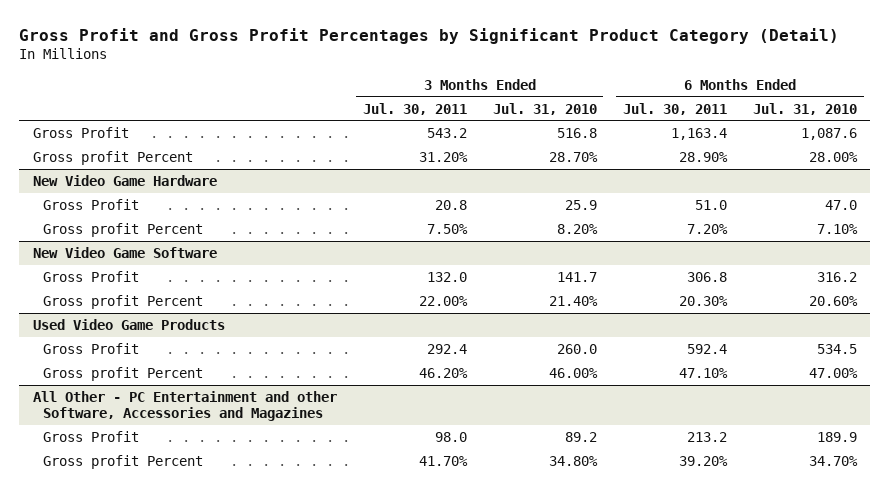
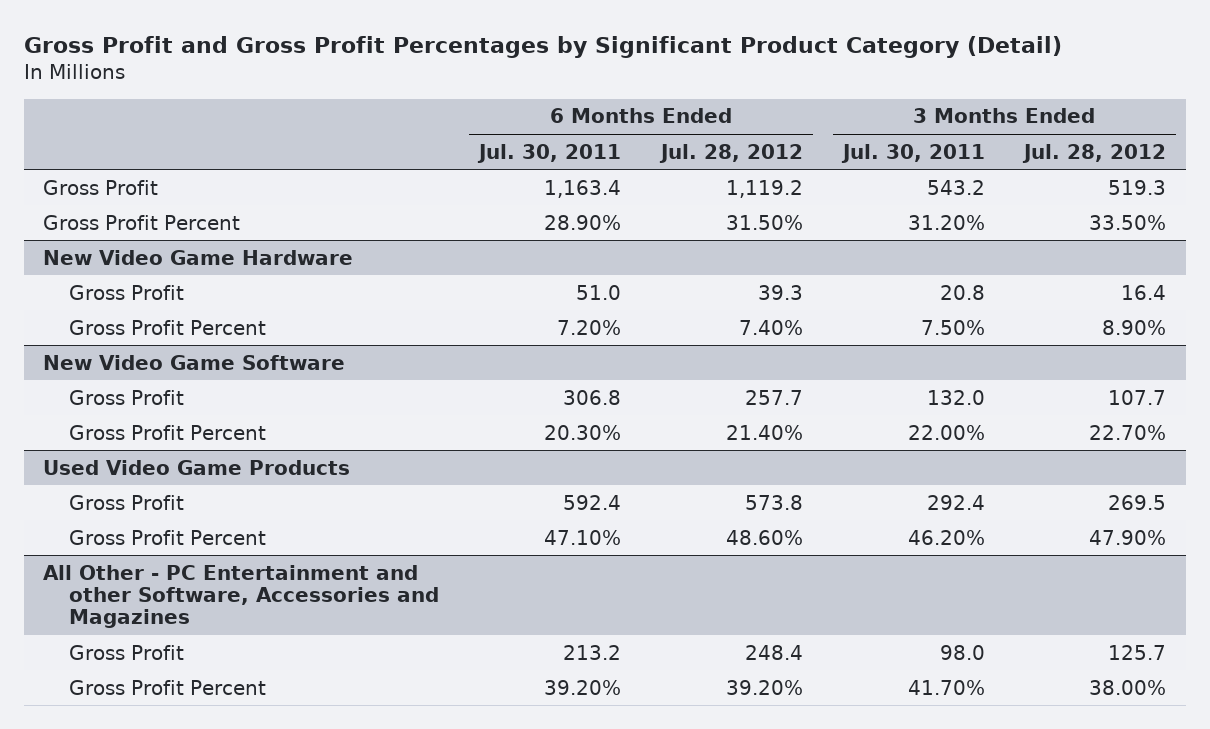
- | 3 Months Ended Jul. 30, 2011 | 3 Months Ended Jul. 31, 2010 | 6 Months Ended Jul. 30, 2011 | 6 Months Ended Jul. 31, 2010
+ | 6 Months Ended Jul. 30, 2011 | 6 Months Ended Jul. 28, 2012 | 3 Months Ended Jul. 30, 2011 | 3 Months Ended Jul. 28, 2012
- Gross profit Percent | 31.20% | 28.70% | 28.90% | 28.00%
+ Gross Profit Percent | 28.90% | 31.50% | 31.20% | 33.50%
@ New Video Game Hardware
- Gross profit Percent | 7.50% | 8.20% | 7.20% | 7.10%
+ Gross Profit Percent | 7.20% | 7.40% | 7.50% | 8.90%
@ New Video Game Software
- Gross profit Percent | 22.00% | 21.40% | 20.30% | 20.60%
+ Gross Profit Percent | 20.30% | 21.40% | 22.00% | 22.70%
@ Used Video Game Products
- Gross profit Percent | 46.20% | 46.00% | 47.10% | 47.00%
+ Gross Profit Percent | 47.10% | 48.60% | 46.20% | 47.90%
@ All Other - PC Entertainment and other Software, Accessories and Magazines
- Gross profit Percent | 41.70% | 34.80% | 39.20% | 34.70%
+ Gross Profit Percent | 39.20% | 39.20% | 41.70% | 38.00%

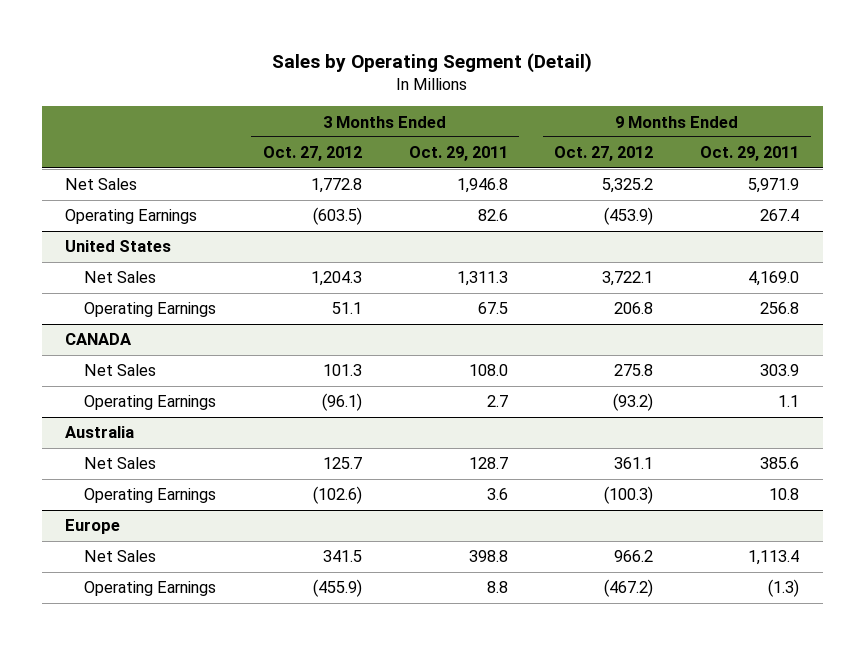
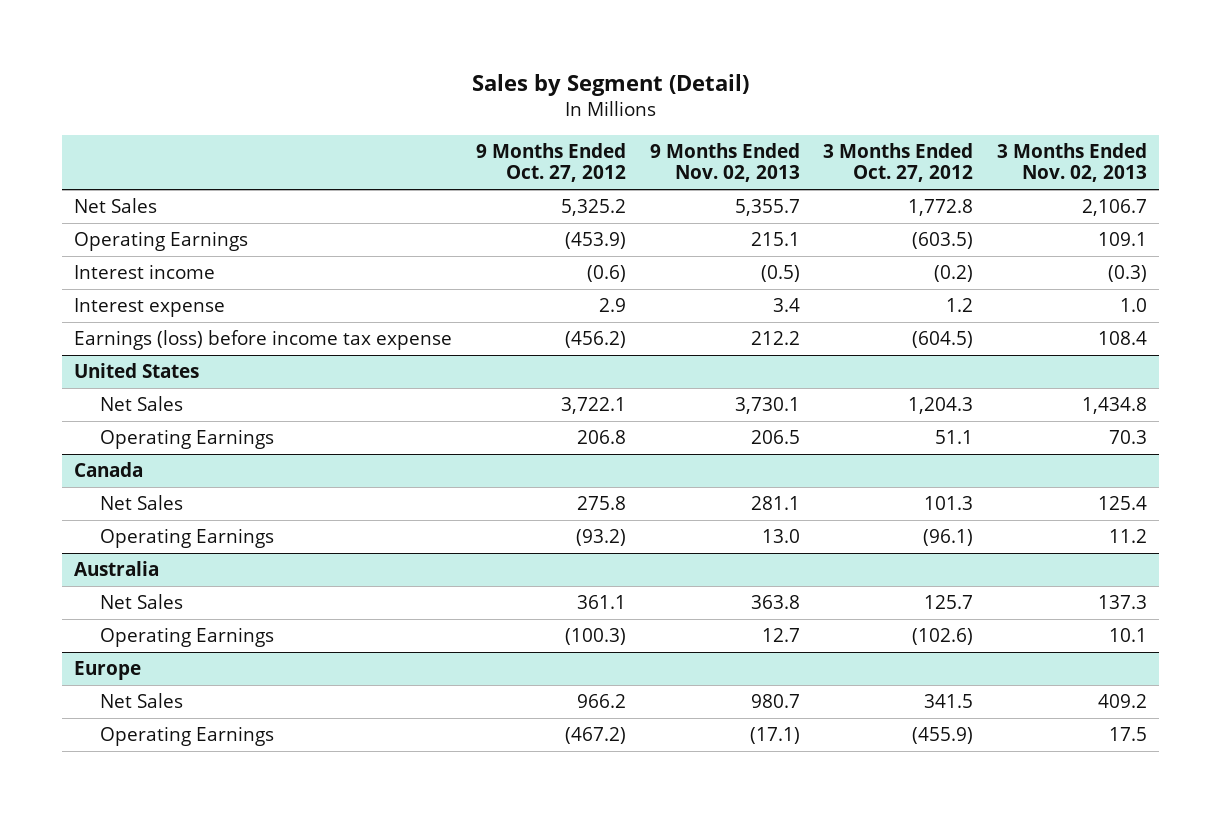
- Sales by Operating Segment (Detail)
+ Sales by Segment (Detail)
- | 3 Months Ended Oct. 27, 2012 | 3 Months Ended Oct. 29, 2011 | 9 Months Ended Oct. 27, 2012 | 9 Months Ended Oct. 29, 2011
+ | 9 Months Ended Oct. 27, 2012 | 9 Months Ended Nov. 02, 2013 | 3 Months Ended Oct. 27, 2012 | 3 Months Ended Nov. 02, 2013
+ Interest income | (0.6) | (0.5) | (0.2) | (0.3)
+ Interest expense | 2.9 | 3.4 | 1.2 | 1.0
+ Earnings (loss) before income tax expense | (456.2) | 212.2 | (604.5) | 108.4
- CANADA
+ Canada

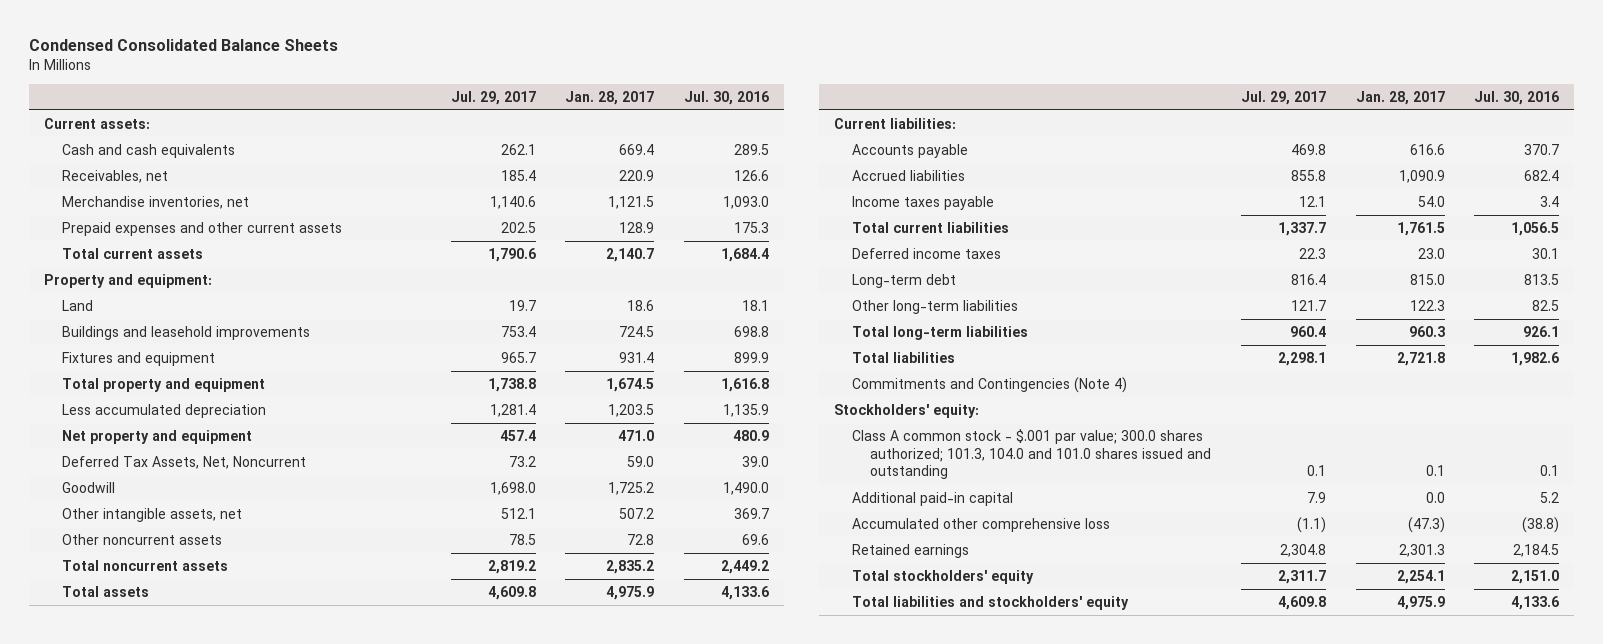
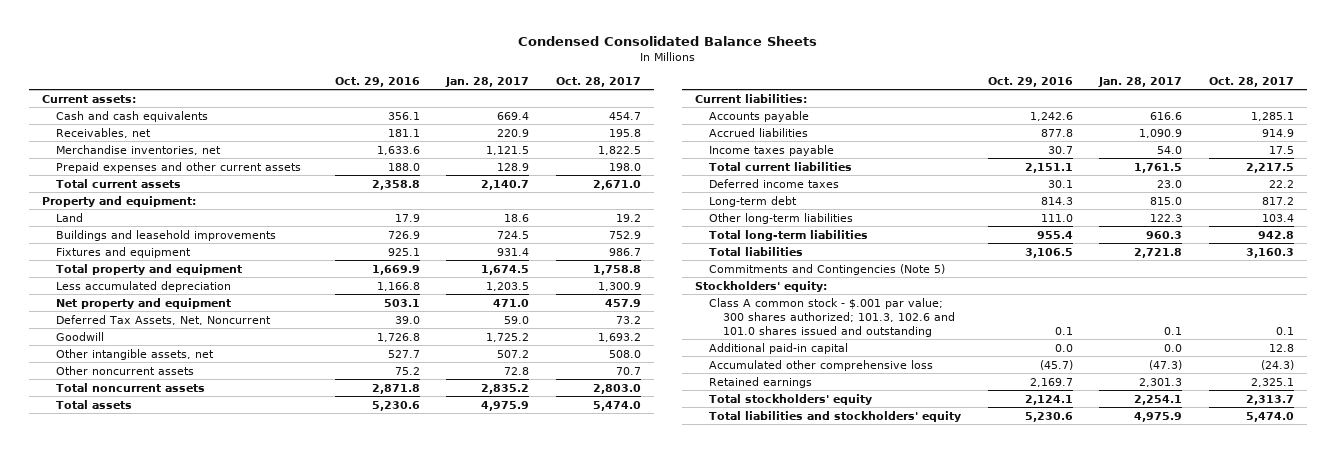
- | Jul. 29, 2017 | Jan. 28, 2017 | Jul. 30, 2016
+ | Oct. 29, 2016 | Jan. 28, 2017 | Oct. 28, 2017
- Commitments and Contingencies (Note 4)
+ Commitments and Contingencies (Note 5)
- Class A common stock - $.001 par value; 300.0 shares authorized; 101.3, 104.0 and 101.0 shares issued and outstanding | 0.1 | 0.1 | 0.1
+ Class A common stock - $.001 par value; 300 shares authorized; 101.3, 102.6 and 101.0 shares issued and outstanding | 0.1 | 0.1 | 0.1

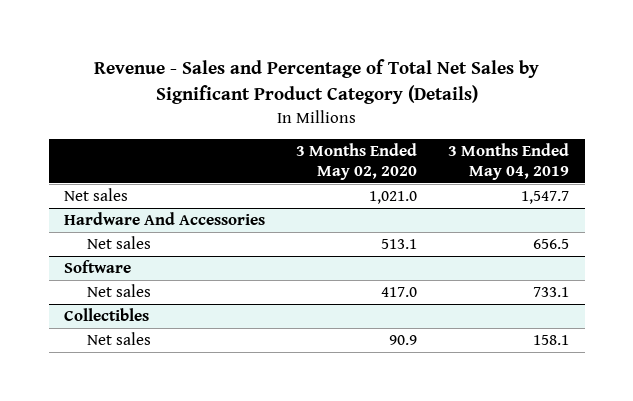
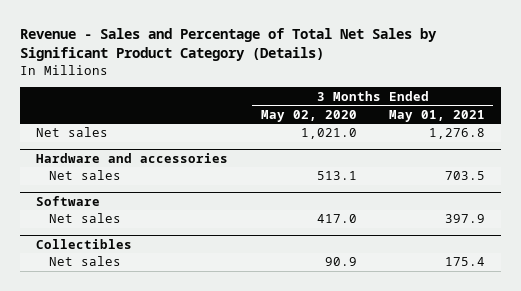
- | 3 Months Ended May 02, 2020 | 3 Months Ended May 04, 2019
+ | 3 Months Ended May 02, 2020 | 3 Months Ended May 01, 2021
- Hardware And Accessories
+ Hardware and accessories

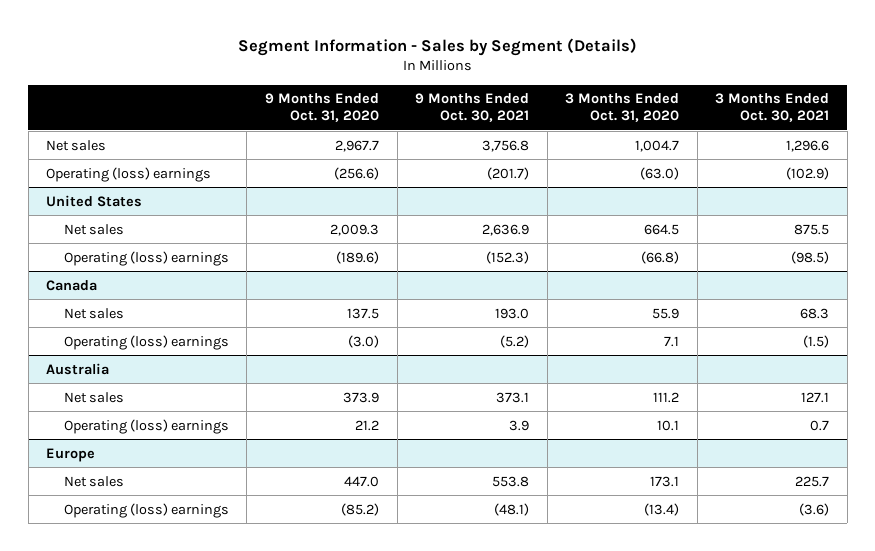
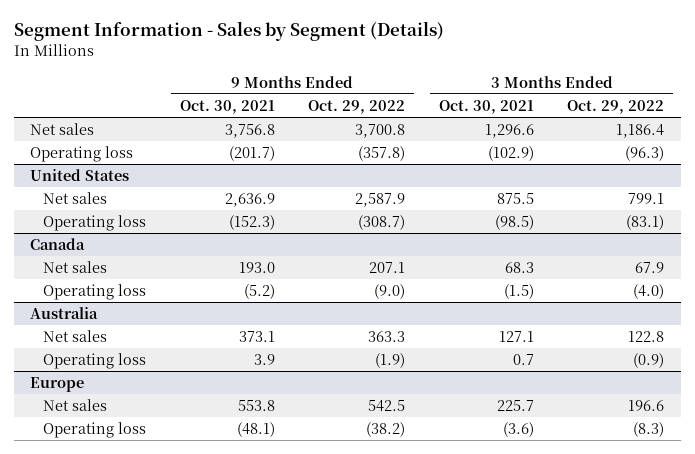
- | 9 Months Ended Oct. 31, 2020 | 9 Months Ended Oct. 30, 2021 | 3 Months Ended Oct. 31, 2020 | 3 Months Ended Oct. 30, 2021
+ | 9 Months Ended Oct. 30, 2021 | 9 Months Ended Oct. 29, 2022 | 3 Months Ended Oct. 30, 2021 | 3 Months Ended Oct. 29, 2022
- Operating (loss) earnings | (256.6) | (201.7) | (63.0) | (102.9)
+ Operating loss | (201.7) | (357.8) | (102.9) | (96.3)
@ United States
- Operating (loss) earnings | (189.6) | (152.3) | (66.8) | (98.5)
+ Operating loss | (152.3) | (308.7) | (98.5) | (83.1)
@ Canada
- Operating (loss) earnings | (3.0) | (5.2) | 7.1 | (1.5)
+ Operating loss | (5.2) | (9.0) | (1.5) | (4.0)
@ Australia
- Operating (loss) earnings | 21.2 | 3.9 | 10.1 | 0.7
+ Operating loss | 3.9 | (1.9) | 0.7 | (0.9)
@ Europe
- Operating (loss) earnings | (85.2) | (48.1) | (13.4) | (3.6)
+ Operating loss | (48.1) | (38.2) | (3.6) | (8.3)

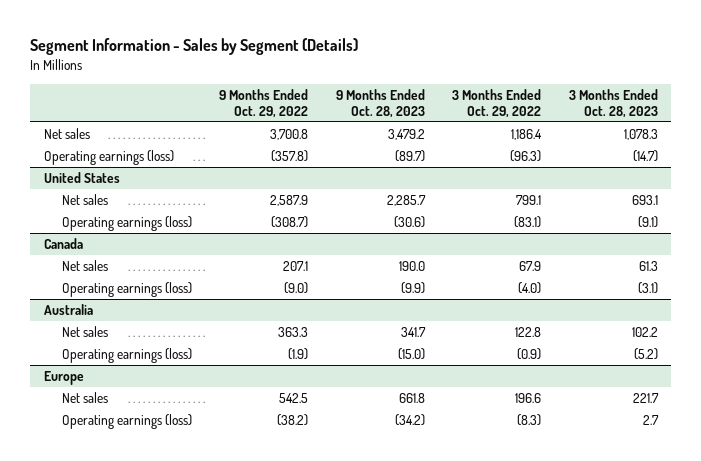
- | 9 Months Ended Oct. 30, 2021 | 9 Months Ended Oct. 29, 2022 | 3 Months Ended Oct. 30, 2021 | 3 Months Ended Oct. 29, 2022
+ | 9 Months Ended Oct. 29, 2022 | 9 Months Ended Oct. 28, 2023 | 3 Months Ended Oct. 29, 2022 | 3 Months Ended Oct. 28, 2023
- Operating loss | (201.7) | (357.8) | (102.9) | (96.3)
+ Operating earnings (loss) | (357.8) | (89.7) | (96.3) | (14.7)
@ United States
- Operating loss | (152.3) | (308.7) | (98.5) | (83.1)
+ Operating earnings (loss) | (308.7) | (30.6) | (83.1) | (9.1)
@ Canada
- Operating loss | (5.2) | (9.0) | (1.5) | (4.0)
+ Operating earnings (loss) | (9.0) | (9.9) | (4.0) | (3.1)
@ Australia
- Operating loss | 3.9 | (1.9) | 0.7 | (0.9)
+ Operating earnings (loss) | (1.9) | (15.0) | (0.9) | (5.2)
@ Europe
- Operating loss | (48.1) | (38.2) | (3.6) | (8.3)
+ Operating earnings (loss) | (38.2) | (34.2) | (8.3) | 2.7

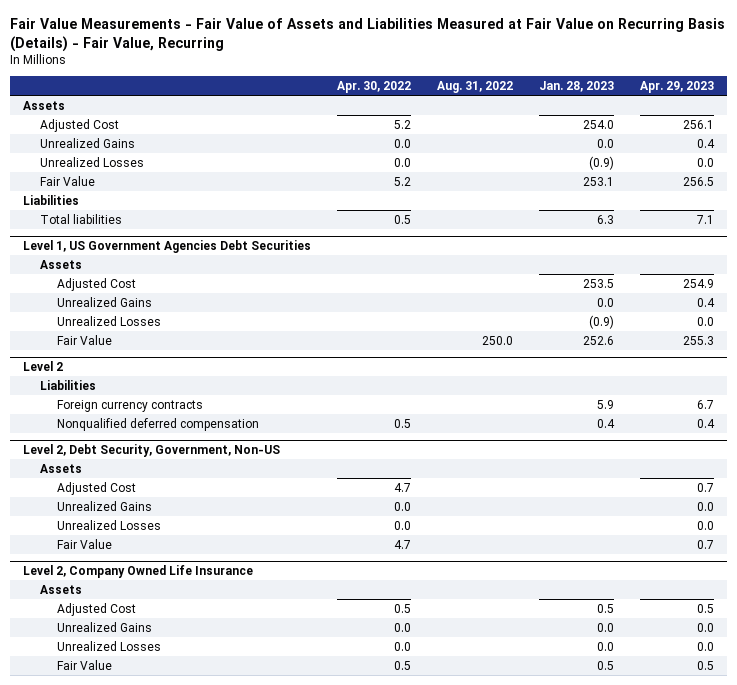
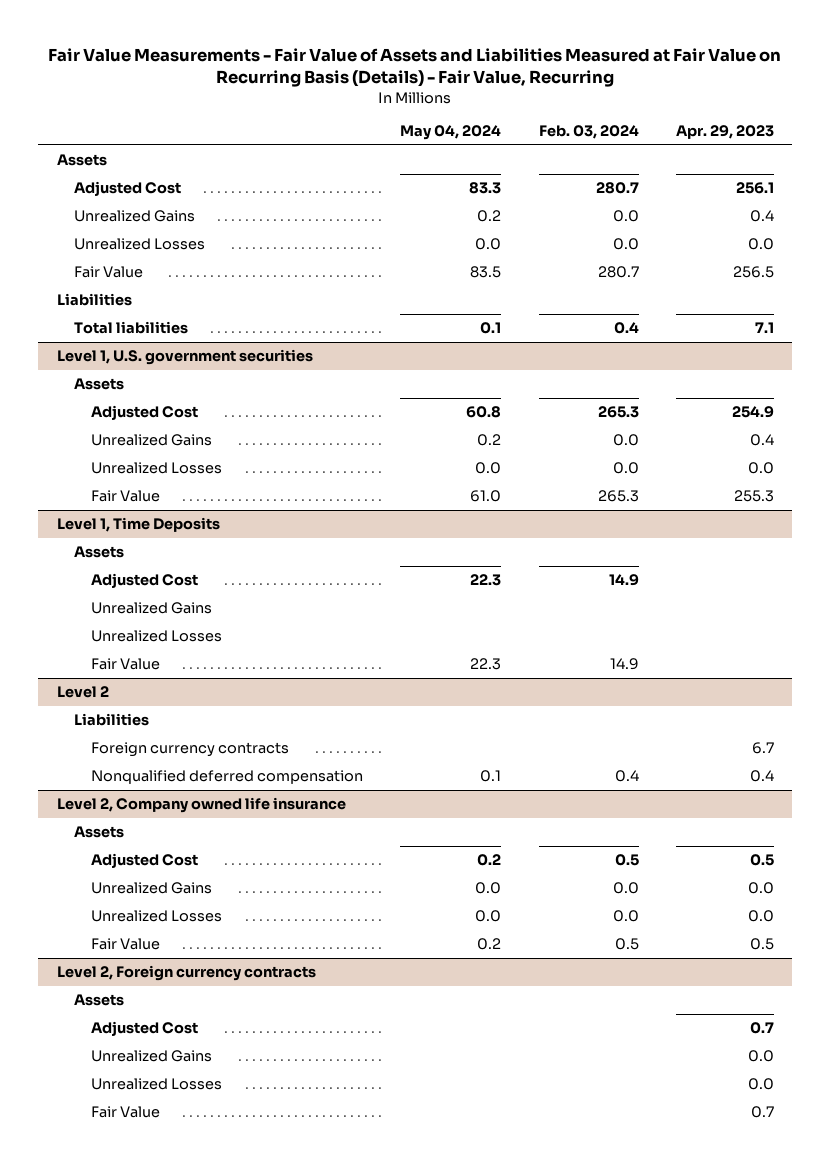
- | Apr. 30, 2022 | Aug. 31, 2022 | Jan. 28, 2023 | Apr. 29, 2023
+ | May 04, 2024 | Feb. 03, 2024 | Apr. 29, 2023
- Level 1, US Government Agencies Debt Securities
+ Level 1, U.S. government securities
+ Level 1, Time Deposits
+ Assets
+ Adjusted Cost | 22.3 | 14.9 |
+ Unrealized Gains
+ Unrealized Losses
+ Fair Value | 22.3 | 14.9 |
- Level 2, Debt Security, Government, Non-US
+ Level 2, Company owned life insurance
- Adjusted Cost | 4.7 | | | 0.7
+ Adjusted Cost | 0.2 | 0.5 | 0.5
- Fair Value | 4.7 | | | 0.7
- Level 2, Company Owned Life Insurance
+ Fair Value | 0.2 | 0.5 | 0.5
+ Level 2, Foreign currency contracts
- Adjusted Cost | 0.5 | | 0.5 | 0.5
+ Adjusted Cost | | | 0.7
- Fair Value | 0.5 | | 0.5 | 0.5
+ Fair Value | | | 0.7

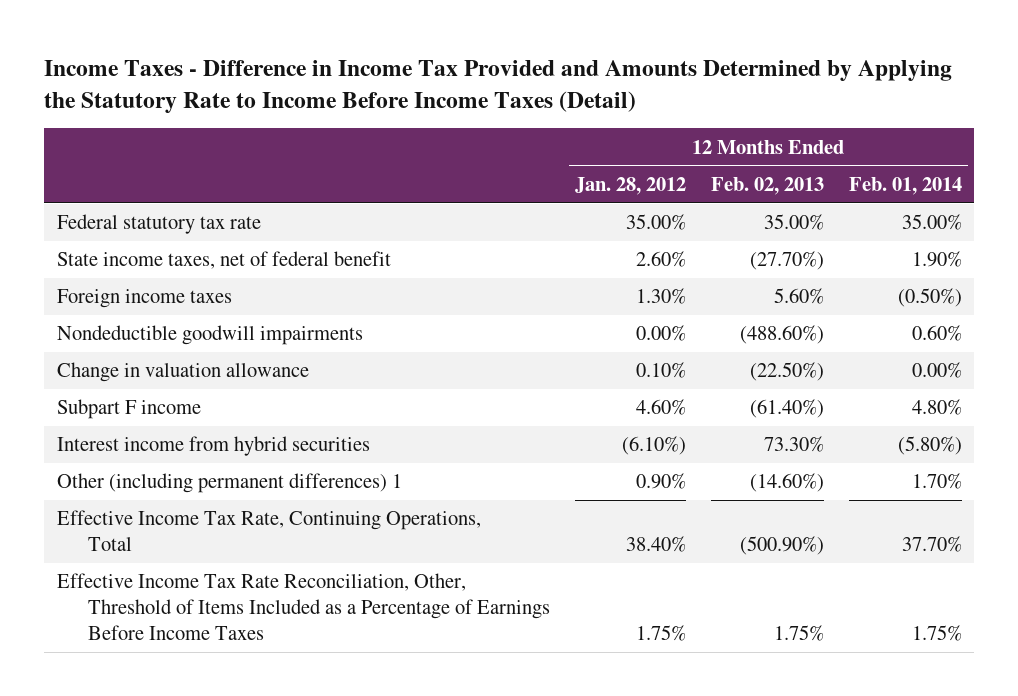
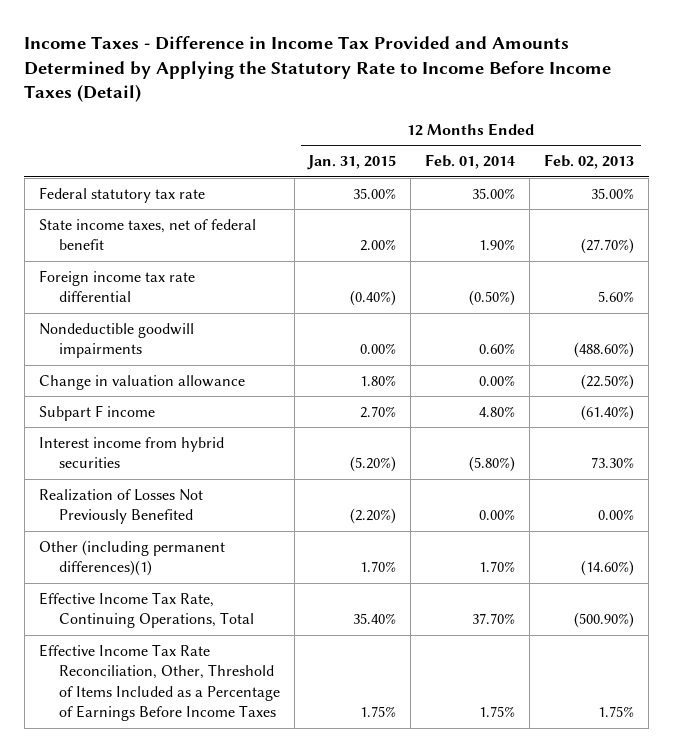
- | 12 Months Ended Jan. 28, 2012 | 12 Months Ended Feb. 02, 2013 | 12 Months Ended Feb. 01, 2014
+ | 12 Months Ended Jan. 31, 2015 | 12 Months Ended Feb. 01, 2014 | 12 Months Ended Feb. 02, 2013
- Foreign income taxes | 1.30% | 5.60% | (0.50%)
+ Foreign income tax rate differential | (0.40%) | (0.50%) | 5.60%
- Other (including permanent differences) 1 | 0.90% | (14.60%) | 1.70%
+ Realization of Losses Not Previously Benefited | (2.20%) | 0.00% | 0.00%
+ Other (including permanent differences)(1) | 1.70% | 1.70% | (14.60%)

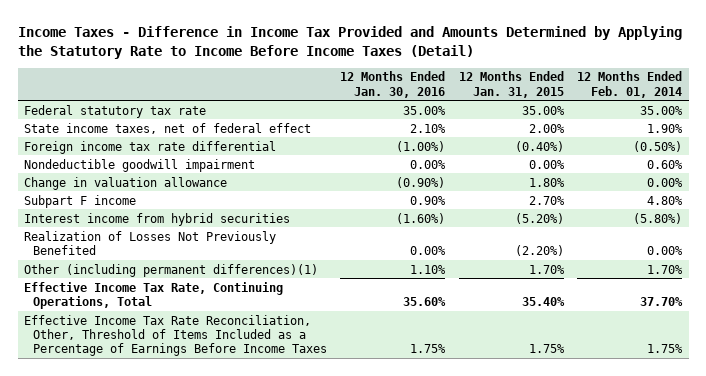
- | 12 Months Ended Jan. 31, 2015 | 12 Months Ended Feb. 01, 2014 | 12 Months Ended Feb. 02, 2013
+ | 12 Months Ended Jan. 30, 2016 | 12 Months Ended Jan. 31, 2015 | 12 Months Ended Feb. 01, 2014
- State income taxes, net of federal benefit | 2.00% | 1.90% | (27.70%)
+ State income taxes, net of federal effect | 2.10% | 2.00% | 1.90%
- Nondeductible goodwill impairments | 0.00% | 0.60% | (488.60%)
+ Nondeductible goodwill impairment | 0.00% | 0.00% | 0.60%

